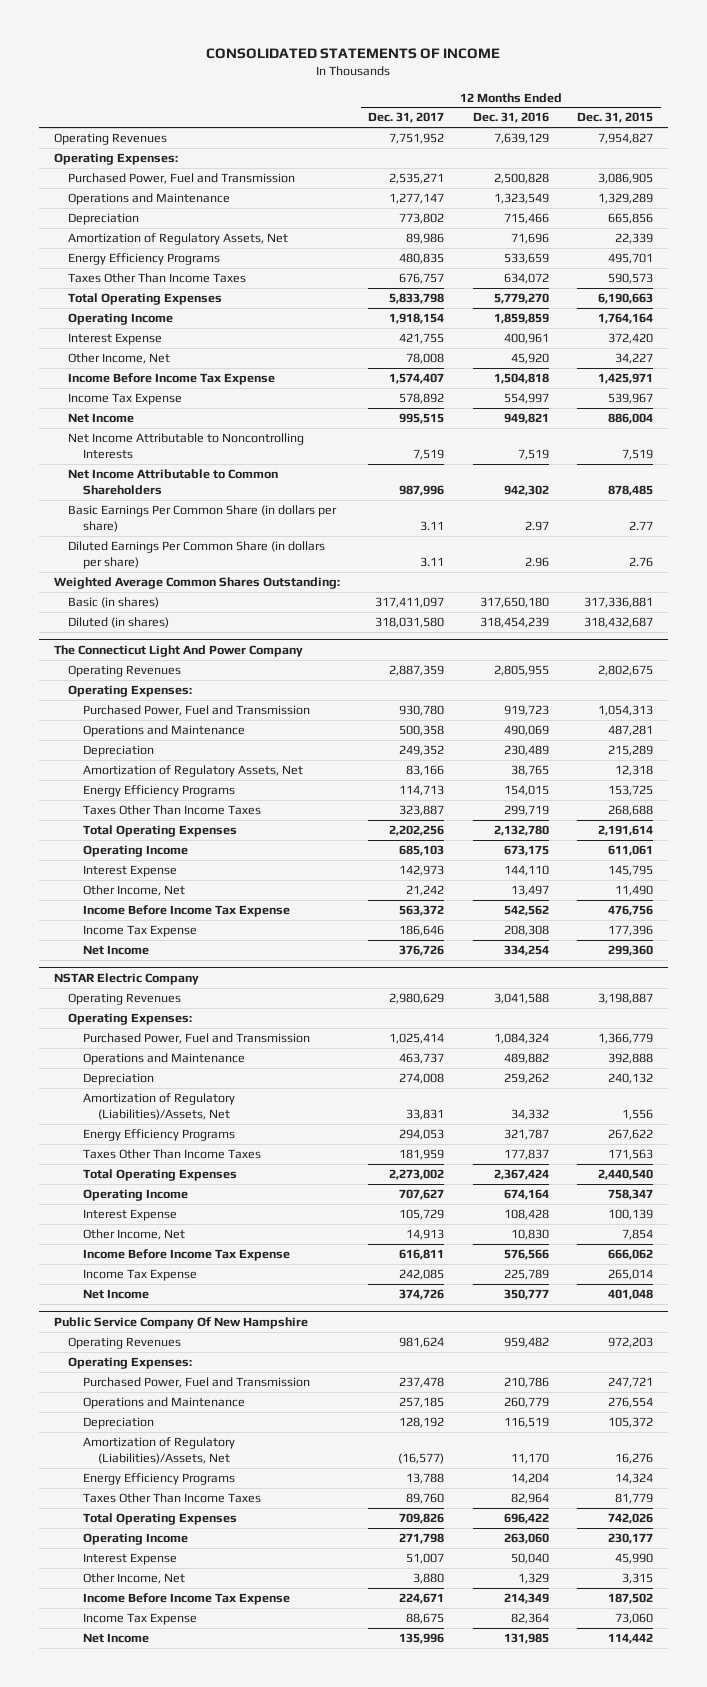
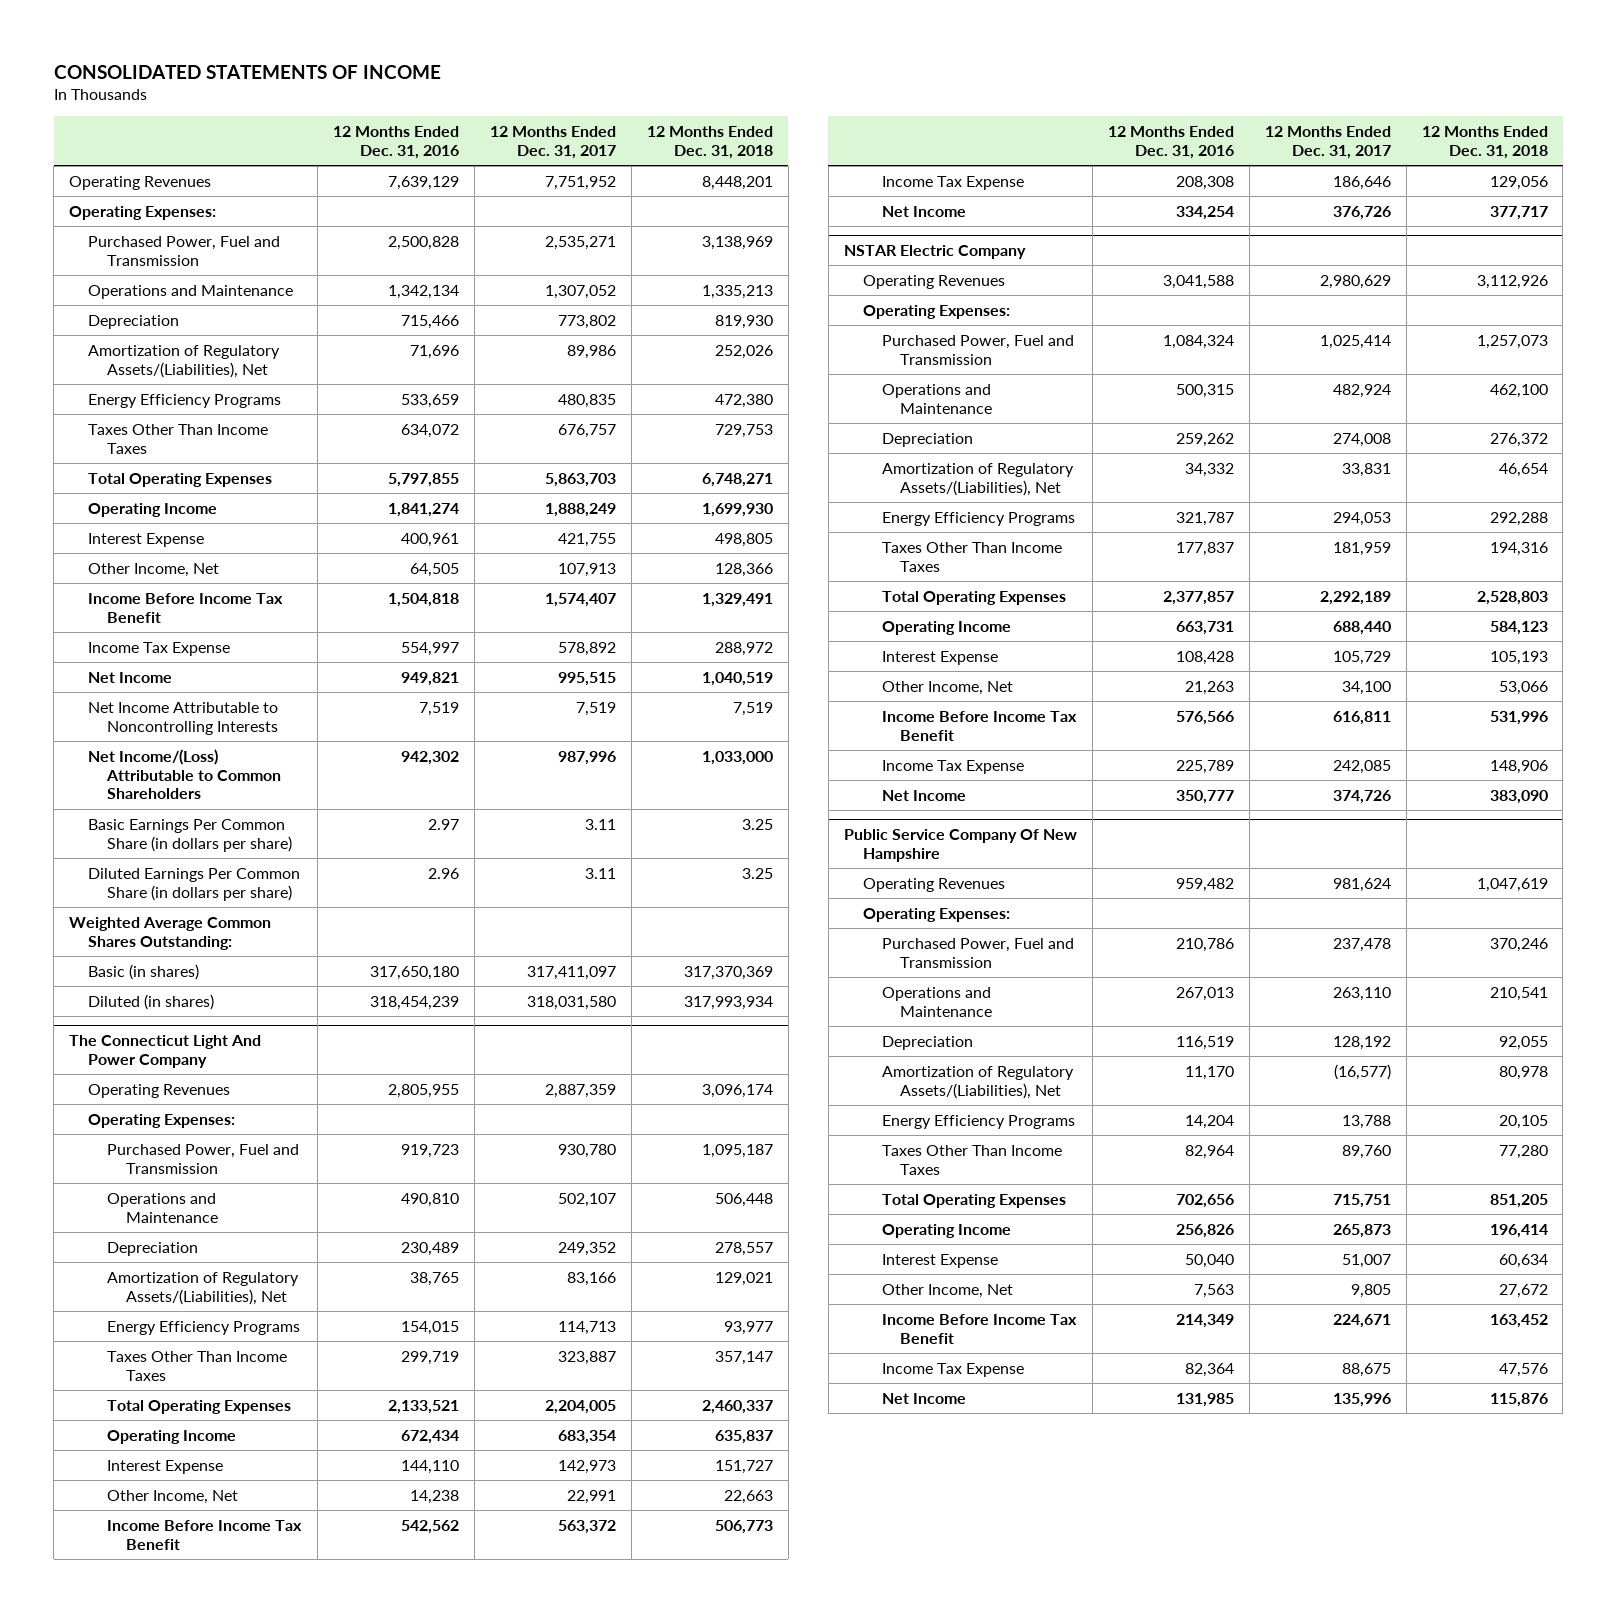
- | 12 Months Ended Dec. 31, 2017 | 12 Months Ended Dec. 31, 2016 | 12 Months Ended Dec. 31, 2015
+ | 12 Months Ended Dec. 31, 2016 | 12 Months Ended Dec. 31, 2017 | 12 Months Ended Dec. 31, 2018
- Operations and Maintenance | 1,277,147 | 1,323,549 | 1,329,289
+ Operations and Maintenance | 1,342,134 | 1,307,052 | 1,335,213
- Amortization of Regulatory Assets, Net | 89,986 | 71,696 | 22,339
+ Amortization of Regulatory Assets/(Liabilities), Net | 71,696 | 89,986 | 252,026
- Total Operating Expenses | 5,833,798 | 5,779,270 | 6,190,663
- Operating Income | 1,918,154 | 1,859,859 | 1,764,164
+ Total Operating Expenses | 5,797,855 | 5,863,703 | 6,748,271
+ Operating Income | 1,841,274 | 1,888,249 | 1,699,930
- Other Income, Net | 78,008 | 45,920 | 34,227
- Income Before Income Tax Expense | 1,574,407 | 1,504,818 | 1,425,971
+ Other Income, Net | 64,505 | 107,913 | 128,366
+ Income Before Income Tax Benefit | 1,504,818 | 1,574,407 | 1,329,491
- Net Income Attributable to Common Shareholders | 987,996 | 942,302 | 878,485
+ Net Income/(Loss) Attributable to Common Shareholders | 942,302 | 987,996 | 1,033,000
@ The Connecticut Light And Power Company
- Operations and Maintenance | 500,358 | 490,069 | 487,281
+ Operations and Maintenance | 490,810 | 502,107 | 506,448
- Amortization of Regulatory Assets, Net | 83,166 | 38,765 | 12,318
+ Amortization of Regulatory Assets/(Liabilities), Net | 38,765 | 83,166 | 129,021
- Total Operating Expenses | 2,202,256 | 2,132,780 | 2,191,614
- Operating Income | 685,103 | 673,175 | 611,061
+ Total Operating Expenses | 2,133,521 | 2,204,005 | 2,460,337
+ Operating Income | 672,434 | 683,354 | 635,837
- Other Income, Net | 21,242 | 13,497 | 11,490
- Income Before Income Tax Expense | 563,372 | 542,562 | 476,756
+ Other Income, Net | 14,238 | 22,991 | 22,663
+ Income Before Income Tax Benefit | 542,562 | 563,372 | 506,773
@ NSTAR Electric Company
- Operations and Maintenance | 463,737 | 489,882 | 392,888
+ Operations and Maintenance | 500,315 | 482,924 | 462,100
- Amortization of Regulatory (Liabilities)/Assets, Net | 33,831 | 34,332 | 1,556
+ Amortization of Regulatory Assets/(Liabilities), Net | 34,332 | 33,831 | 46,654
- Total Operating Expenses | 2,273,002 | 2,367,424 | 2,440,540
- Operating Income | 707,627 | 674,164 | 758,347
+ Total Operating Expenses | 2,377,857 | 2,292,189 | 2,528,803
+ Operating Income | 663,731 | 688,440 | 584,123
- Other Income, Net | 14,913 | 10,830 | 7,854
- Income Before Income Tax Expense | 616,811 | 576,566 | 666,062
+ Other Income, Net | 21,263 | 34,100 | 53,066
+ Income Before Income Tax Benefit | 576,566 | 616,811 | 531,996
@ Public Service Company Of New Hampshire
- Operations and Maintenance | 257,185 | 260,779 | 276,554
+ Operations and Maintenance | 267,013 | 263,110 | 210,541
- Amortization of Regulatory (Liabilities)/Assets, Net | (16,577) | 11,170 | 16,276
+ Amortization of Regulatory Assets/(Liabilities), Net | 11,170 | (16,577) | 80,978
- Total Operating Expenses | 709,826 | 696,422 | 742,026
- Operating Income | 271,798 | 263,060 | 230,177
+ Total Operating Expenses | 702,656 | 715,751 | 851,205
+ Operating Income | 256,826 | 265,873 | 196,414
- Other Income, Net | 3,880 | 1,329 | 3,315
- Income Before Income Tax Expense | 224,671 | 214,349 | 187,502
+ Other Income, Net | 7,563 | 9,805 | 27,672
+ Income Before Income Tax Benefit | 214,349 | 224,671 | 163,452

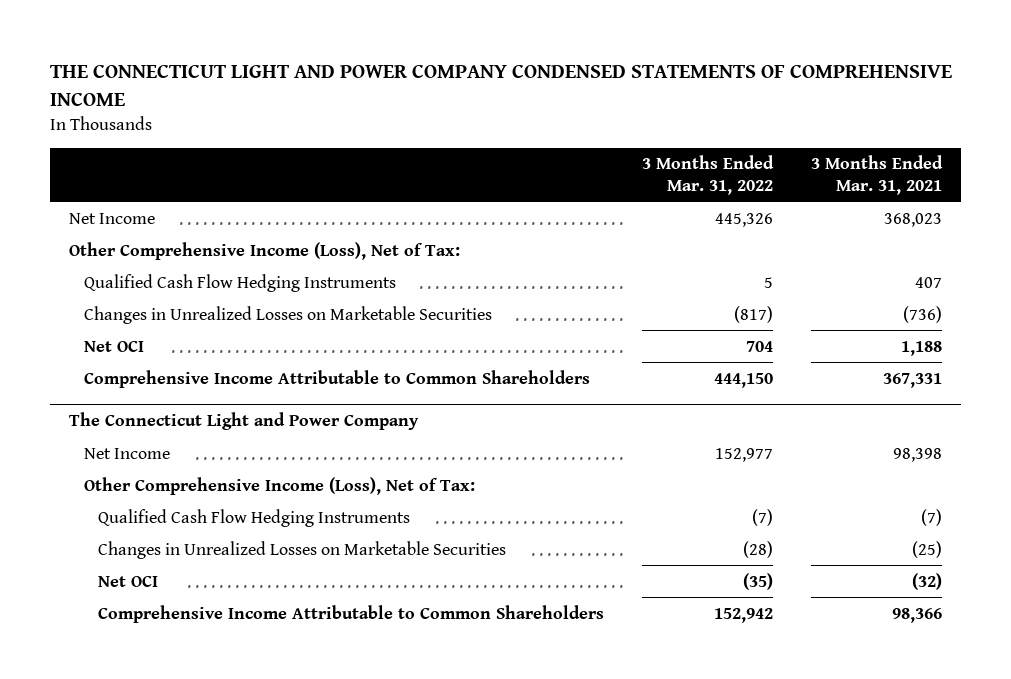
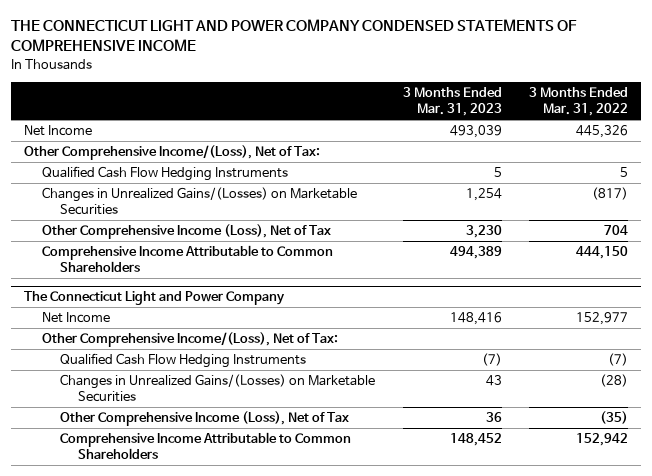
- | 3 Months Ended Mar. 31, 2022 | 3 Months Ended Mar. 31, 2021
+ | 3 Months Ended Mar. 31, 2023 | 3 Months Ended Mar. 31, 2022
- Other Comprehensive Income (Loss), Net of Tax:
+ Other Comprehensive Income/(Loss), Net of Tax:
- Changes in Unrealized Losses on Marketable Securities | (817) | (736)
- Net OCI | 704 | 1,188
+ Changes in Unrealized Gains/(Losses) on Marketable Securities | 1,254 | (817)
+ Other Comprehensive Income (Loss), Net of Tax | 3,230 | 704
@ The Connecticut Light and Power Company
- Other Comprehensive Income (Loss), Net of Tax:
+ Other Comprehensive Income/(Loss), Net of Tax:
- Changes in Unrealized Losses on Marketable Securities | (28) | (25)
- Net OCI | (35) | (32)
+ Changes in Unrealized Gains/(Losses) on Marketable Securities | 43 | (28)
+ Other Comprehensive Income (Loss), Net of Tax | 36 | (35)

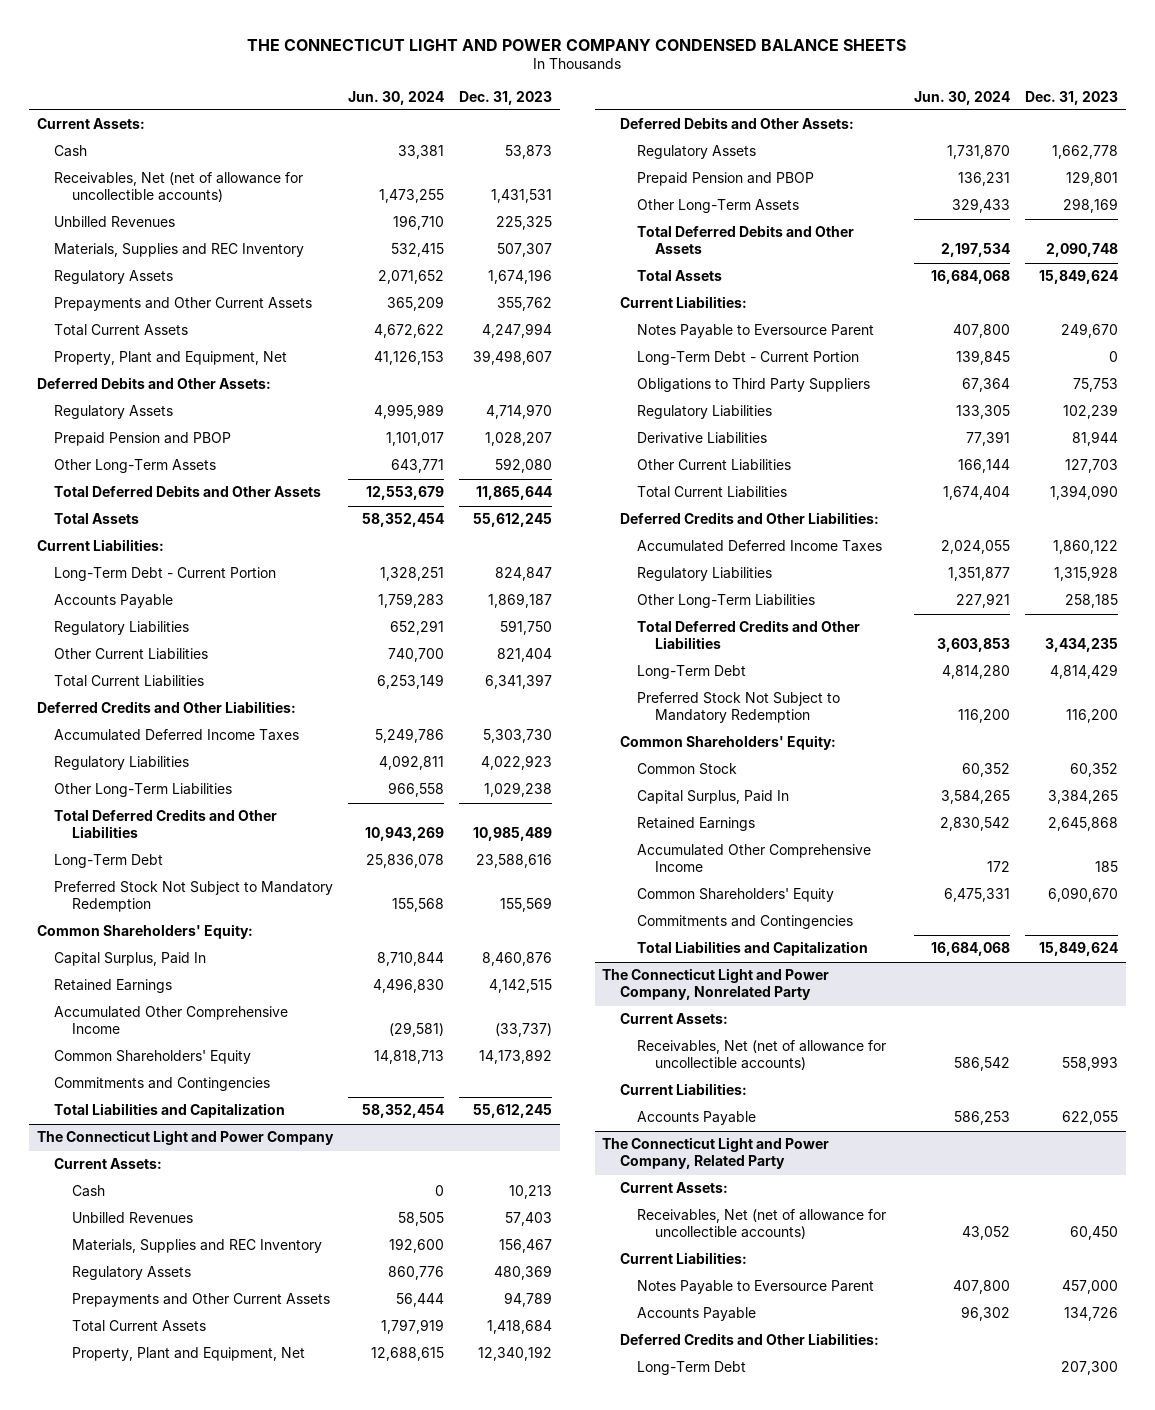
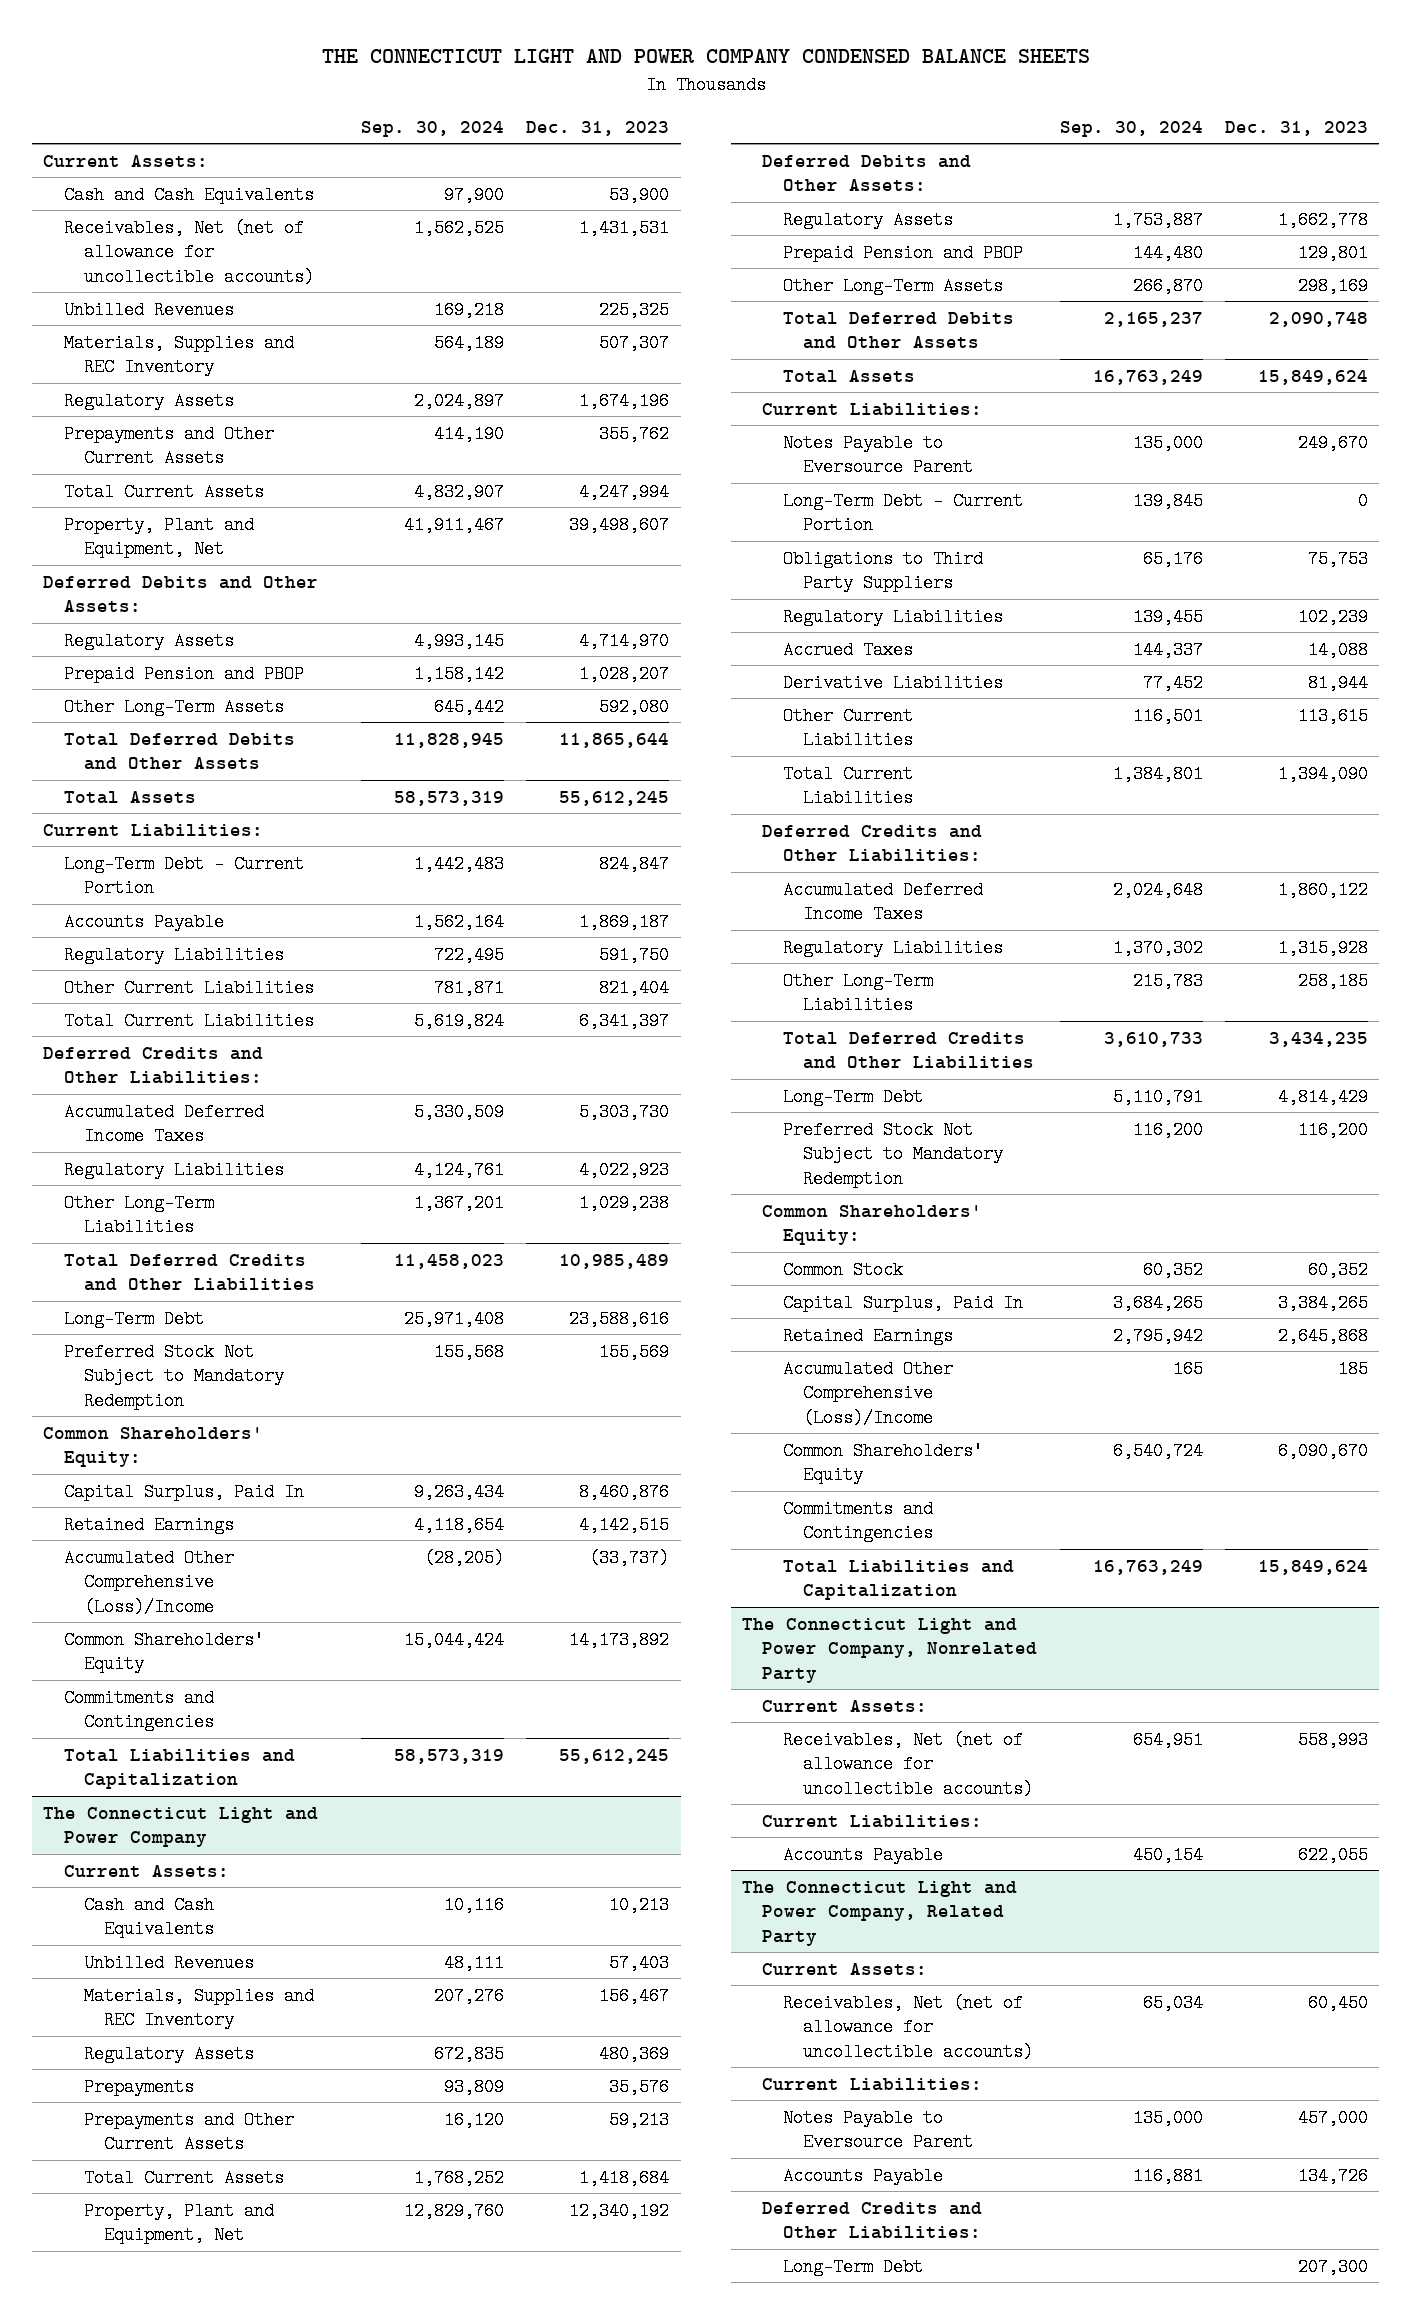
- | Jun. 30, 2024 | Dec. 31, 2023
+ | Sep. 30, 2024 | Dec. 31, 2023
- Cash | 33,381 | 53,873
+ Cash and Cash Equivalents | 97,900 | 53,900
- Accumulated Other Comprehensive Income | (29,581) | (33,737)
+ Accumulated Other Comprehensive (Loss)/Income | (28,205) | (33,737)
@ The Connecticut Light and Power Company
- Cash | 0 | 10,213
+ Cash and Cash Equivalents | 10,116 | 10,213
- Prepayments and Other Current Assets | 56,444 | 94,789
+ Prepayments | 93,809 | 35,576
+ Prepayments and Other Current Assets | 16,120 | 59,213
+ Accrued Taxes | 144,337 | 14,088
- Other Current Liabilities | 166,144 | 127,703
+ Other Current Liabilities | 116,501 | 113,615
- Accumulated Other Comprehensive Income | 172 | 185
+ Accumulated Other Comprehensive (Loss)/Income | 165 | 185

